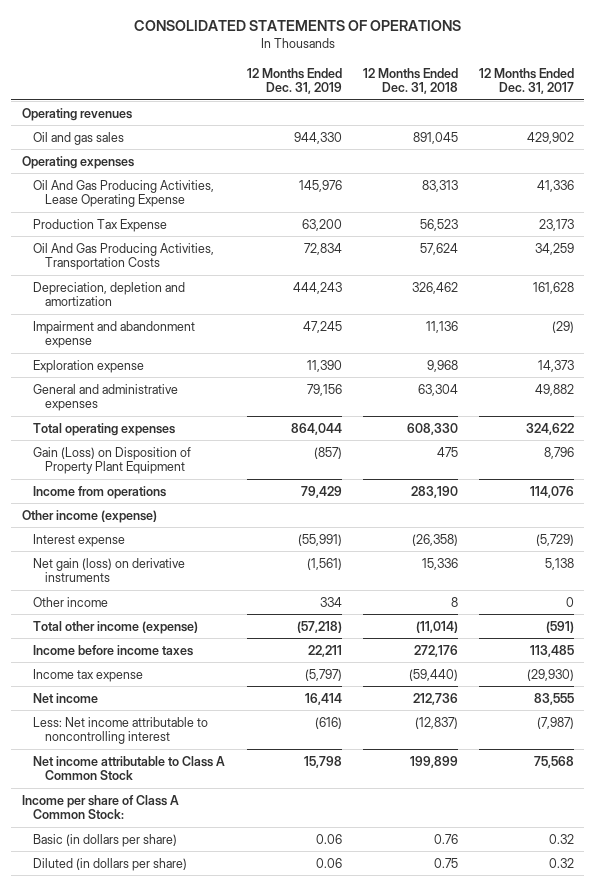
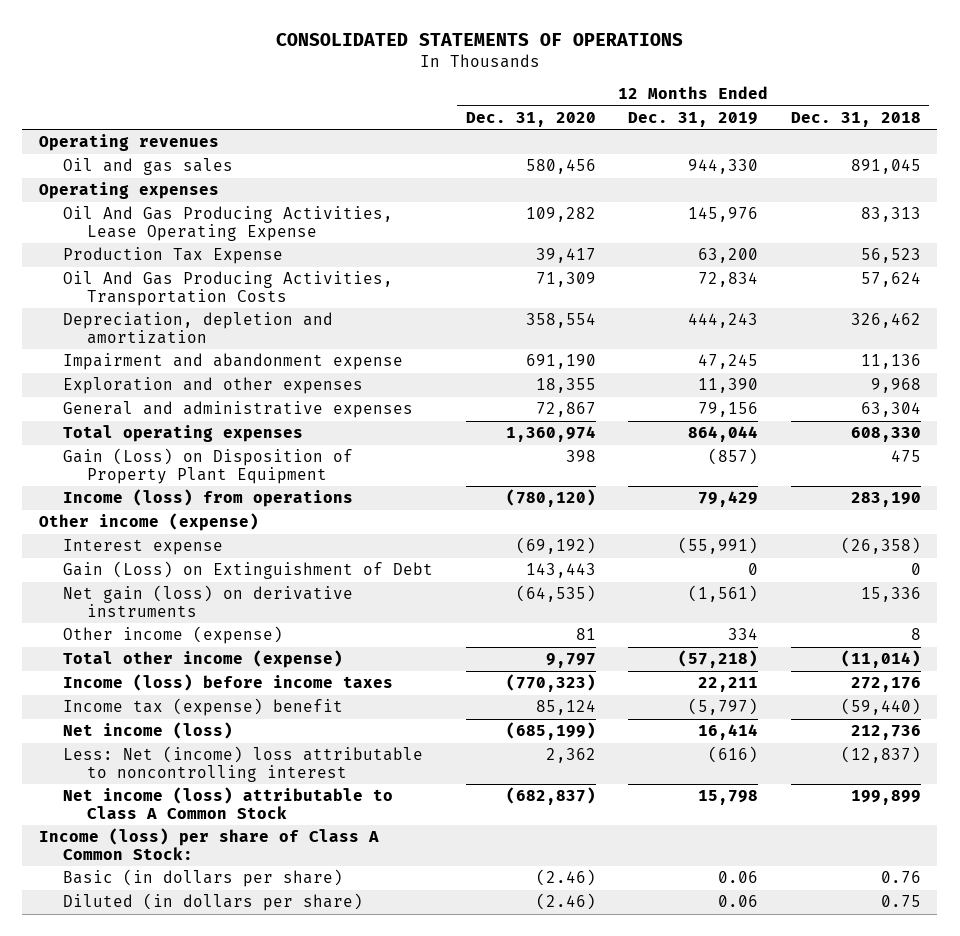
- | 12 Months Ended Dec. 31, 2019 | 12 Months Ended Dec. 31, 2018 | 12 Months Ended Dec. 31, 2017
+ | 12 Months Ended Dec. 31, 2020 | 12 Months Ended Dec. 31, 2019 | 12 Months Ended Dec. 31, 2018
- Exploration expense | 11,390 | 9,968 | 14,373
+ Exploration and other expenses | 18,355 | 11,390 | 9,968
- Income from operations | 79,429 | 283,190 | 114,076
+ Income (loss) from operations | (780,120) | 79,429 | 283,190
+ Gain (Loss) on Extinguishment of Debt | 143,443 | 0 | 0
- Other income | 334 | 8 | 0
+ Other income (expense) | 81 | 334 | 8
- Income before income taxes | 22,211 | 272,176 | 113,485
- Income tax expense | (5,797) | (59,440) | (29,930)
- Net income | 16,414 | 212,736 | 83,555
- Less: Net income attributable to noncontrolling interest | (616) | (12,837) | (7,987)
- Net income attributable to Class A Common Stock | 15,798 | 199,899 | 75,568
- Income per share of Class A Common Stock:
+ Income (loss) before income taxes | (770,323) | 22,211 | 272,176
+ Income tax (expense) benefit | 85,124 | (5,797) | (59,440)
+ Net income (loss) | (685,199) | 16,414 | 212,736
+ Less: Net (income) loss attributable to noncontrolling interest | 2,362 | (616) | (12,837)
+ Net income (loss) attributable to Class A Common Stock | (682,837) | 15,798 | 199,899
+ Income (loss) per share of Class A Common Stock:

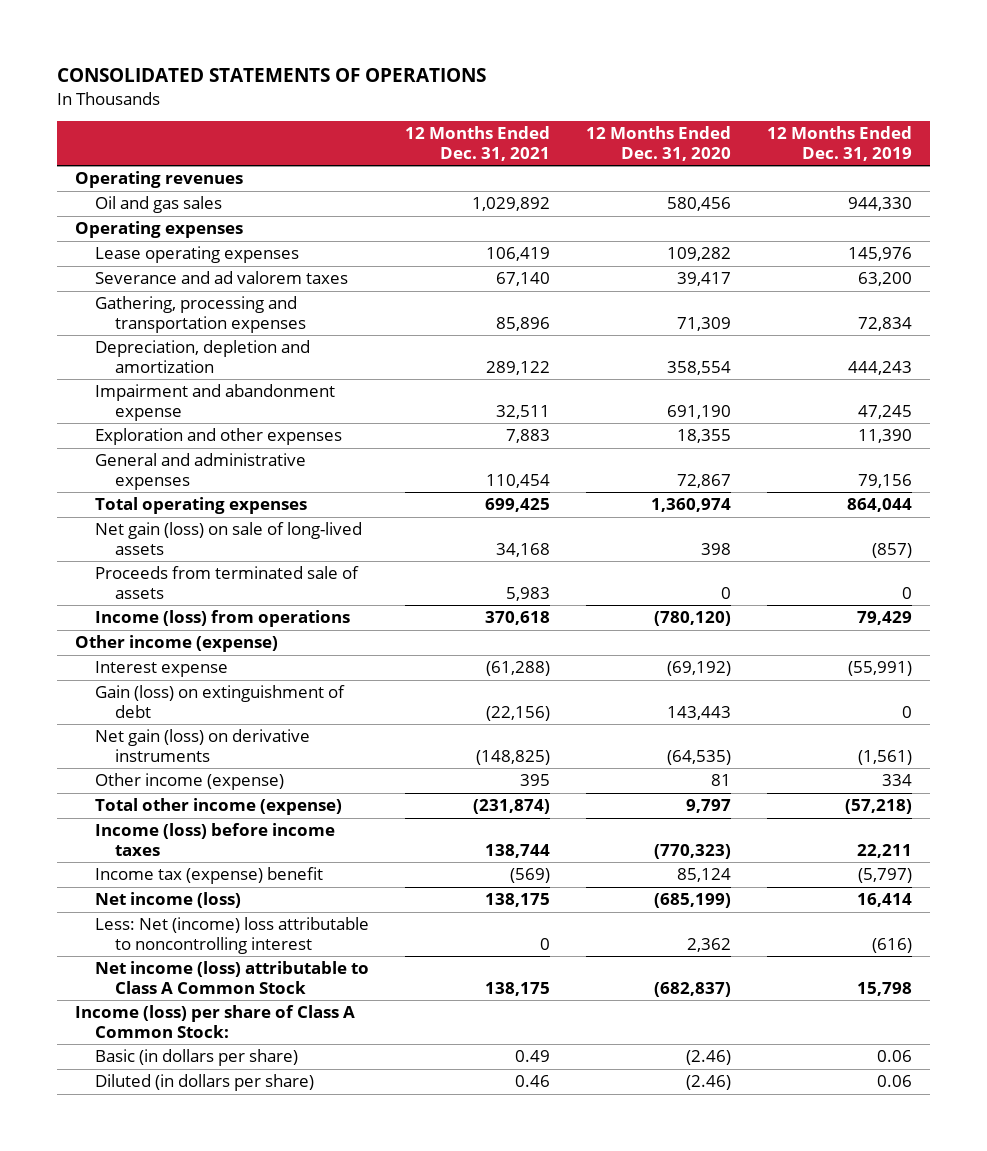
- | 12 Months Ended Dec. 31, 2020 | 12 Months Ended Dec. 31, 2019 | 12 Months Ended Dec. 31, 2018
+ | 12 Months Ended Dec. 31, 2021 | 12 Months Ended Dec. 31, 2020 | 12 Months Ended Dec. 31, 2019
- Oil And Gas Producing Activities, Lease Operating Expense | 109,282 | 145,976 | 83,313
- Production Tax Expense | 39,417 | 63,200 | 56,523
- Oil And Gas Producing Activities, Transportation Costs | 71,309 | 72,834 | 57,624
+ Lease operating expenses | 106,419 | 109,282 | 145,976
+ Severance and ad valorem taxes | 67,140 | 39,417 | 63,200
+ Gathering, processing and transportation expenses | 85,896 | 71,309 | 72,834
- Gain (Loss) on Disposition of Property Plant Equipment | 398 | (857) | 475
+ Net gain (loss) on sale of long-lived assets | 34,168 | 398 | (857)
+ Proceeds from terminated sale of assets | 5,983 | 0 | 0
- Gain (Loss) on Extinguishment of Debt | 143,443 | 0 | 0
+ Gain (loss) on extinguishment of debt | (22,156) | 143,443 | 0

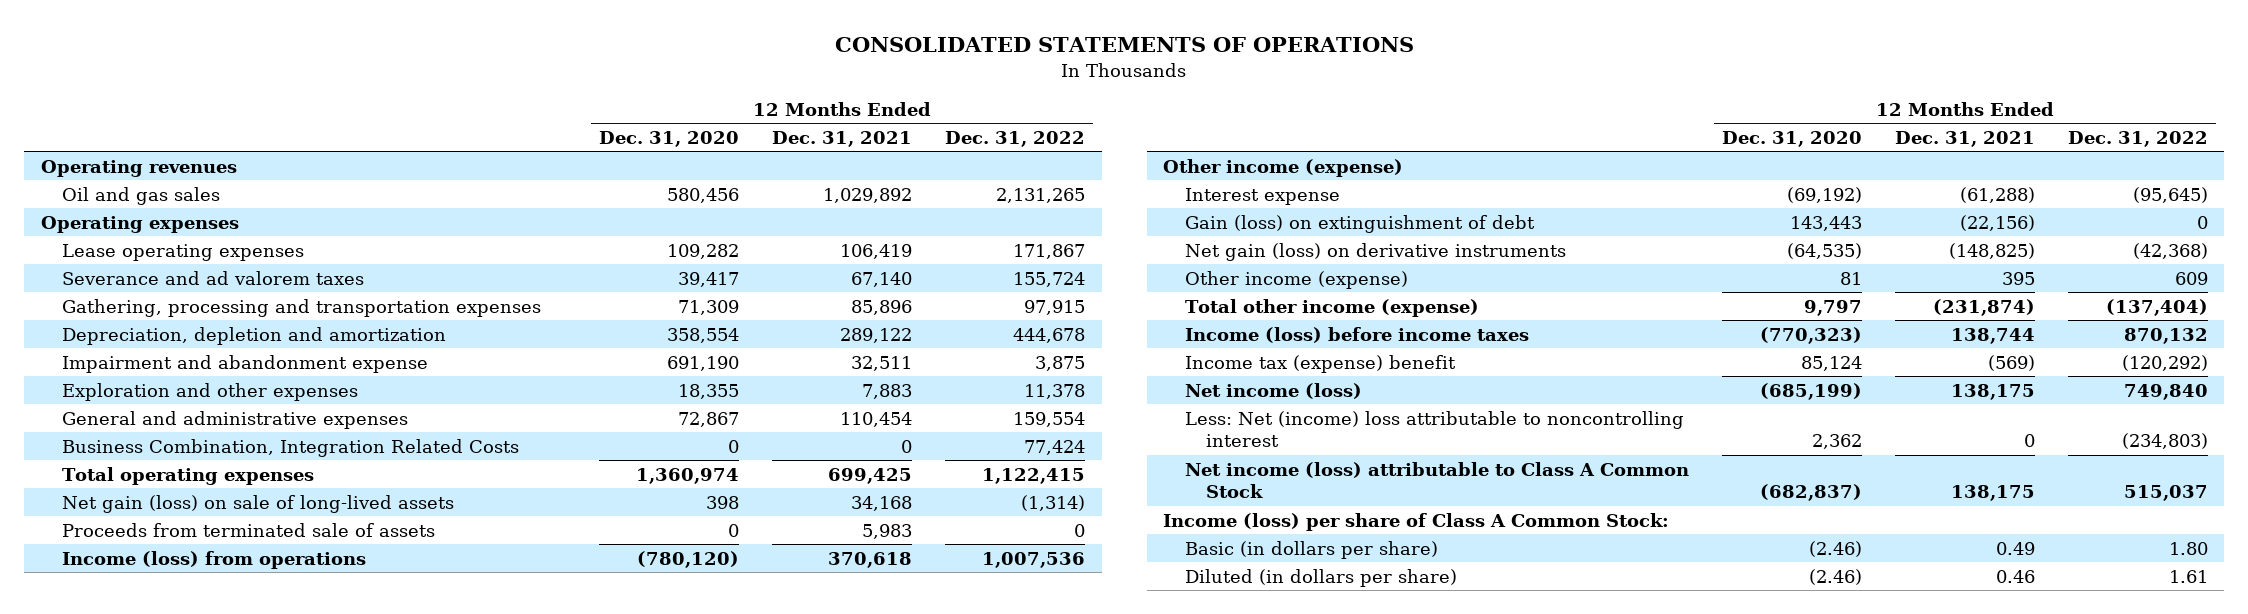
- | 12 Months Ended Dec. 31, 2021 | 12 Months Ended Dec. 31, 2020 | 12 Months Ended Dec. 31, 2019
+ | 12 Months Ended Dec. 31, 2020 | 12 Months Ended Dec. 31, 2021 | 12 Months Ended Dec. 31, 2022
+ Business Combination, Integration Related Costs | 0 | 0 | 77,424

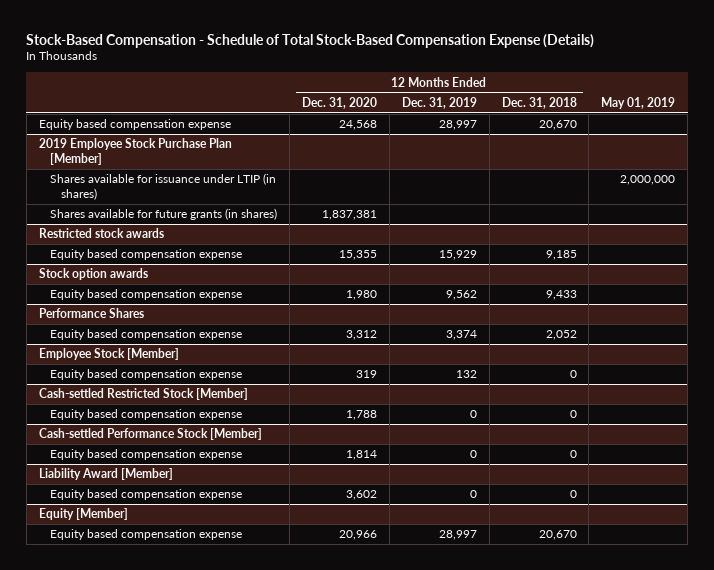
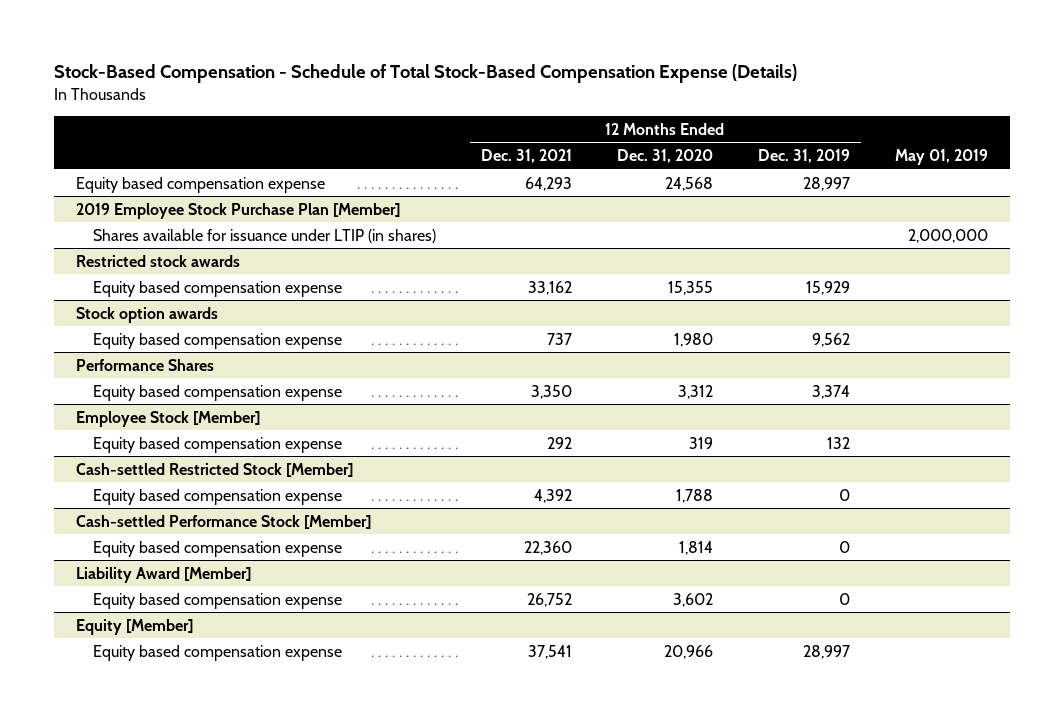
- | 12 Months Ended Dec. 31, 2020 | 12 Months Ended Dec. 31, 2019 | 12 Months Ended Dec. 31, 2018 | May 01, 2019
+ | 12 Months Ended Dec. 31, 2021 | 12 Months Ended Dec. 31, 2020 | 12 Months Ended Dec. 31, 2019 | May 01, 2019
@ 2019 Employee Stock Purchase Plan [Member]
- Shares available for future grants (in shares) | 1,837,381 | | |

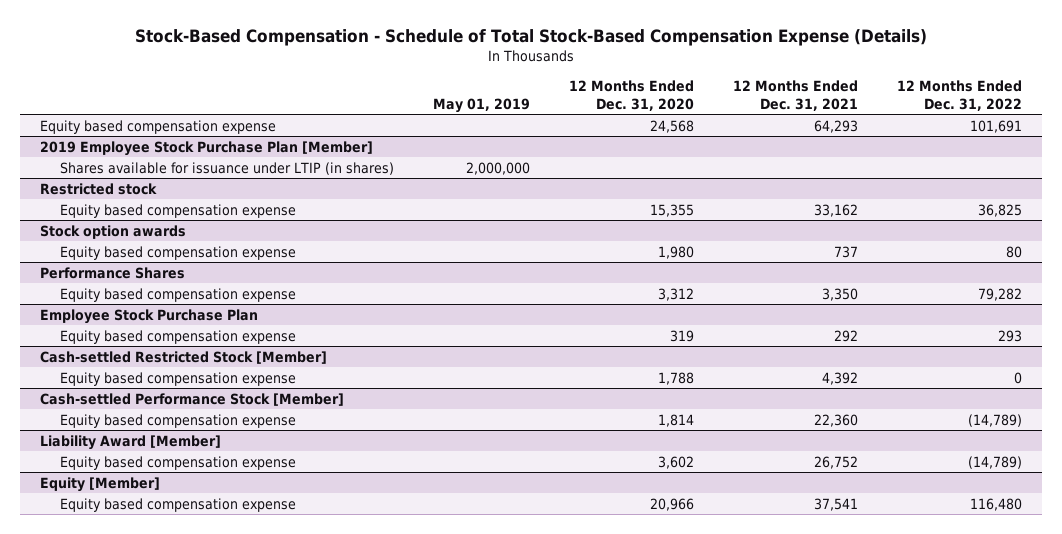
- | 12 Months Ended Dec. 31, 2021 | 12 Months Ended Dec. 31, 2020 | 12 Months Ended Dec. 31, 2019 | May 01, 2019
+ | May 01, 2019 | 12 Months Ended Dec. 31, 2020 | 12 Months Ended Dec. 31, 2021 | 12 Months Ended Dec. 31, 2022
- Restricted stock awards
+ Restricted stock
- Employee Stock [Member]
+ Employee Stock Purchase Plan

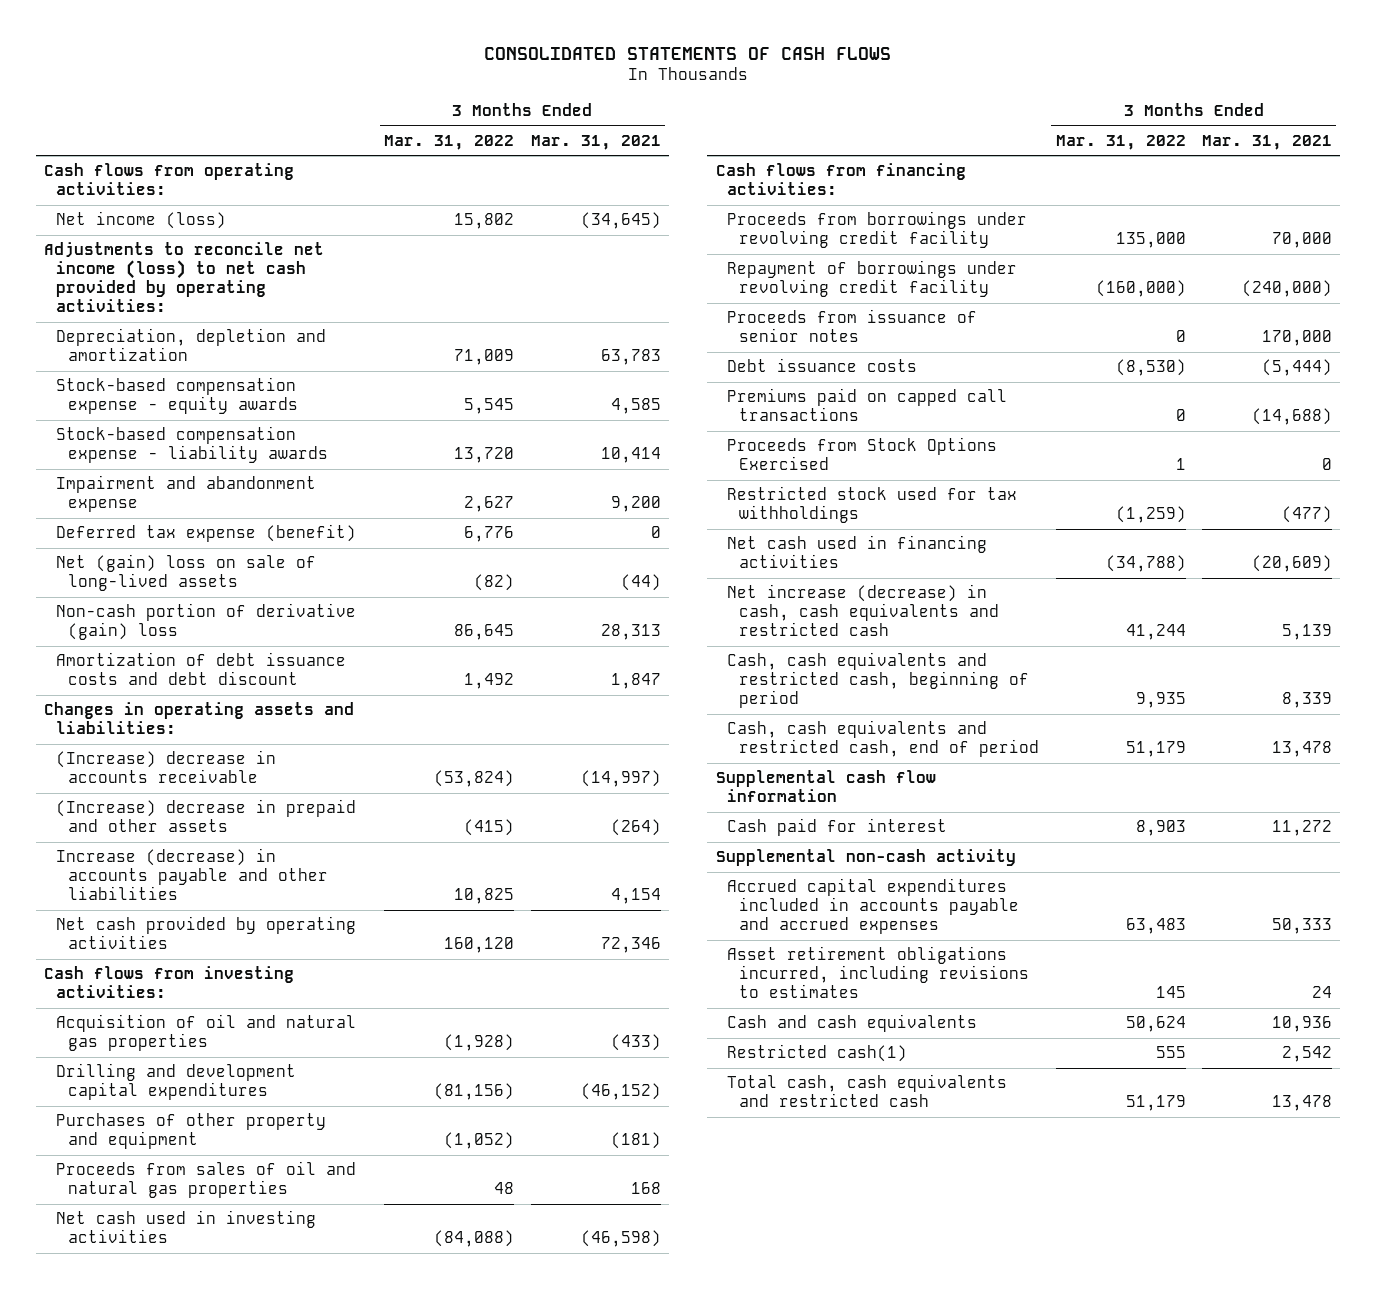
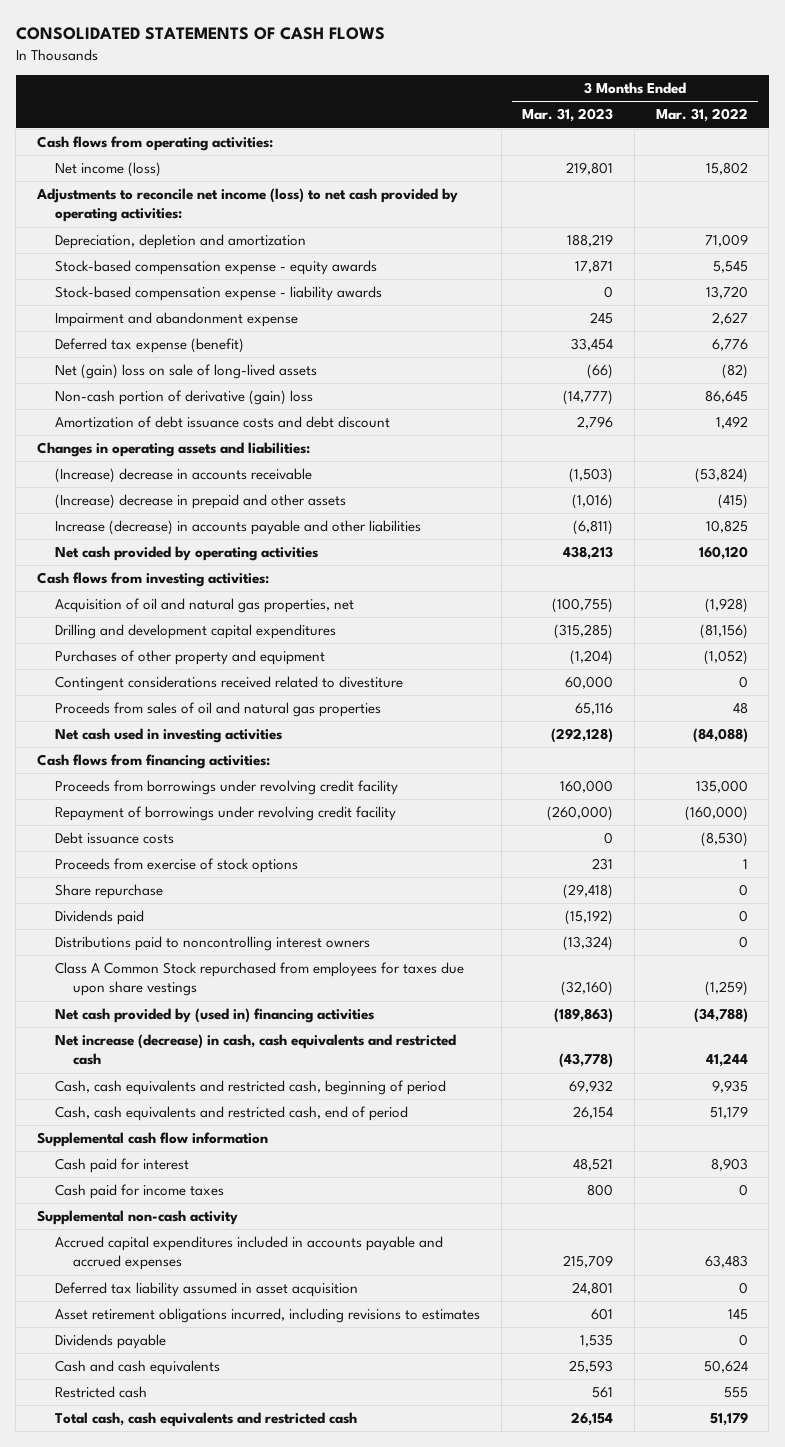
- | 3 Months Ended Mar. 31, 2022 | 3 Months Ended Mar. 31, 2021
+ | 3 Months Ended Mar. 31, 2023 | 3 Months Ended Mar. 31, 2022
- Acquisition of oil and natural gas properties | (1,928) | (433)
+ Acquisition of oil and natural gas properties, net | (100,755) | (1,928)
+ Contingent considerations received related to divestiture | 60,000 | 0
- Proceeds from issuance of senior notes | 0 | 170,000
- Premiums paid on capped call transactions | 0 | (14,688)
- Proceeds from Stock Options Exercised | 1 | 0
- Restricted stock used for tax withholdings | (1,259) | (477)
- Net cash used in financing activities | (34,788) | (20,609)
+ Proceeds from exercise of stock options | 231 | 1
+ Share repurchase | (29,418) | 0
+ Dividends paid | (15,192) | 0
+ Distributions paid to noncontrolling interest owners | (13,324) | 0
+ Class A Common Stock repurchased from employees for taxes due upon share vestings | (32,160) | (1,259)
+ Net cash provided by (used in) financing activities | (189,863) | (34,788)
+ Cash paid for income taxes | 800 | 0
+ Deferred tax liability assumed in asset acquisition | 24,801 | 0
+ Dividends payable | 1,535 | 0
- Restricted cash(1) | 555 | 2,542
+ Restricted cash | 561 | 555

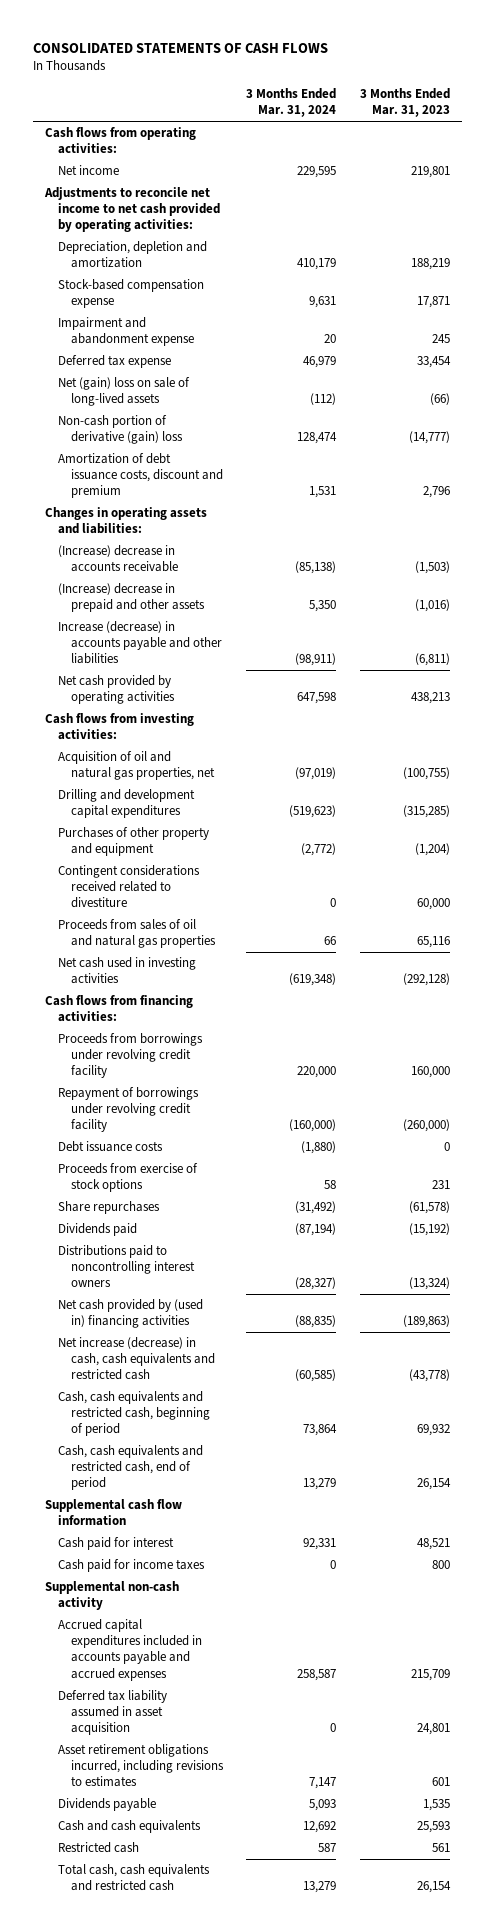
- | 3 Months Ended Mar. 31, 2023 | 3 Months Ended Mar. 31, 2022
+ | 3 Months Ended Mar. 31, 2024 | 3 Months Ended Mar. 31, 2023
- Net income (loss) | 219,801 | 15,802
- Adjustments to reconcile net income (loss) to net cash provided by operating activities:
+ Net income | 229,595 | 219,801
+ Adjustments to reconcile net income to net cash provided by operating activities:
- Stock-based compensation expense - equity awards | 17,871 | 5,545
- Stock-based compensation expense - liability awards | 0 | 13,720
+ Stock-based compensation expense | 9,631 | 17,871
- Deferred tax expense (benefit) | 33,454 | 6,776
+ Deferred tax expense | 46,979 | 33,454
- Amortization of debt issuance costs and debt discount | 2,796 | 1,492
+ Amortization of debt issuance costs, discount and premium | 1,531 | 2,796
- Share repurchase | (29,418) | 0
+ Share repurchases | (31,492) | (61,578)
- Class A Common Stock repurchased from employees for taxes due upon share vestings | (32,160) | (1,259)

